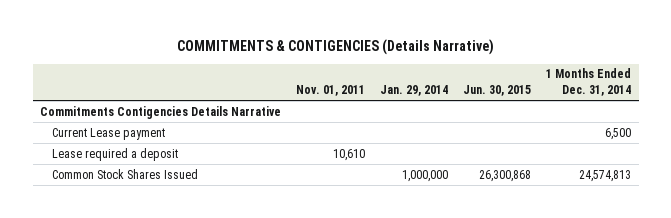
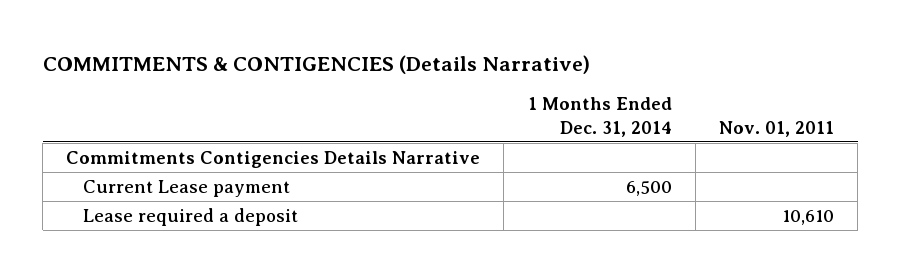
- | Nov. 01, 2011 | Jan. 29, 2014 | Jun. 30, 2015 | 1 Months Ended Dec. 31, 2014
+ | 1 Months Ended Dec. 31, 2014 | Nov. 01, 2011
- Common Stock Shares Issued | | 1,000,000 | 26,300,868 | 24,574,813

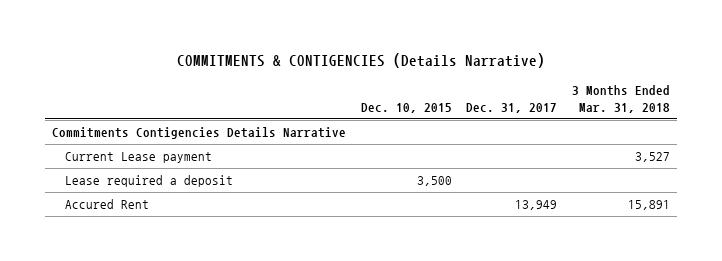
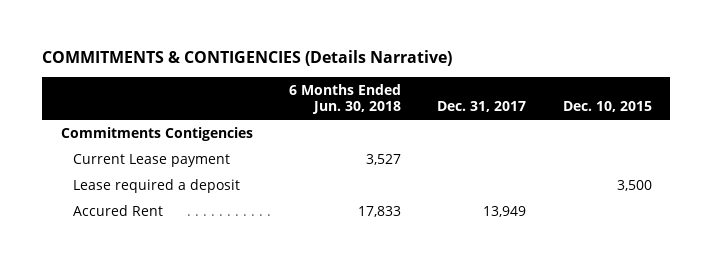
- | Dec. 10, 2015 | Dec. 31, 2017 | 3 Months Ended Mar. 31, 2018
+ | 6 Months Ended Jun. 30, 2018 | Dec. 31, 2017 | Dec. 10, 2015
- Commitments Contigencies Details Narrative
+ Commitments Contigencies

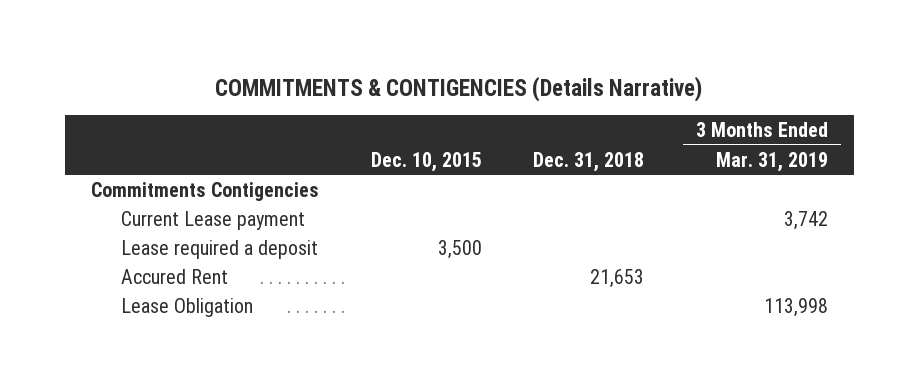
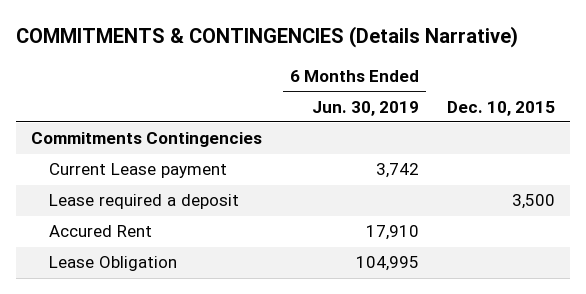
- COMMITMENTS & CONTIGENCIES (Details Narrative)
+ COMMITMENTS & CONTINGENCIES (Details Narrative)
- | Dec. 10, 2015 | Dec. 31, 2018 | 3 Months Ended Mar. 31, 2019
+ | 6 Months Ended Jun. 30, 2019 | Dec. 10, 2015
- Commitments Contigencies
+ Commitments Contingencies

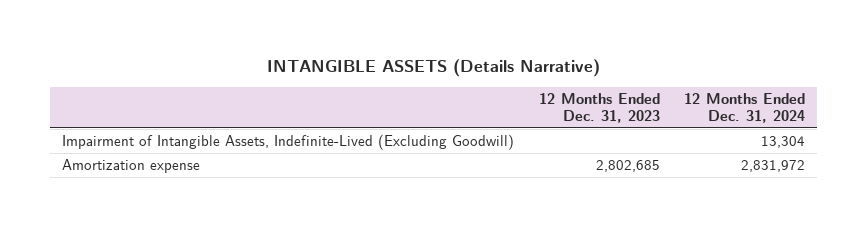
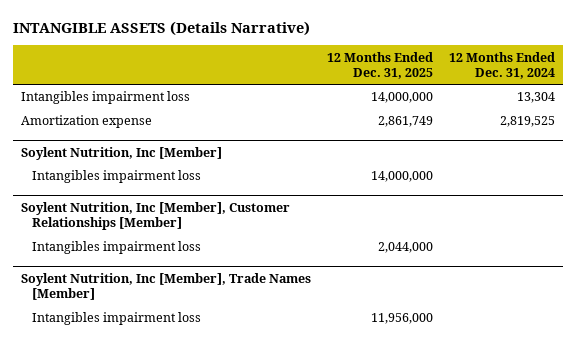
- | 12 Months Ended Dec. 31, 2023 | 12 Months Ended Dec. 31, 2024
+ | 12 Months Ended Dec. 31, 2025 | 12 Months Ended Dec. 31, 2024
- Impairment of Intangible Assets, Indefinite-Lived (Excluding Goodwill) | | 13,304
- Amortization expense | 2,802,685 | 2,831,972
+ Intangibles impairment loss | 14,000,000 | 13,304
+ Amortization expense | 2,861,749 | 2,819,525
+ Soylent Nutrition, Inc [Member]
+ Intangibles impairment loss | 14,000,000 |
+ Soylent Nutrition, Inc [Member], Customer Relationships [Member]
+ Intangibles impairment loss | 2,044,000 |
+ Soylent Nutrition, Inc [Member], Trade Names [Member]
+ Intangibles impairment loss | 11,956,000 |

